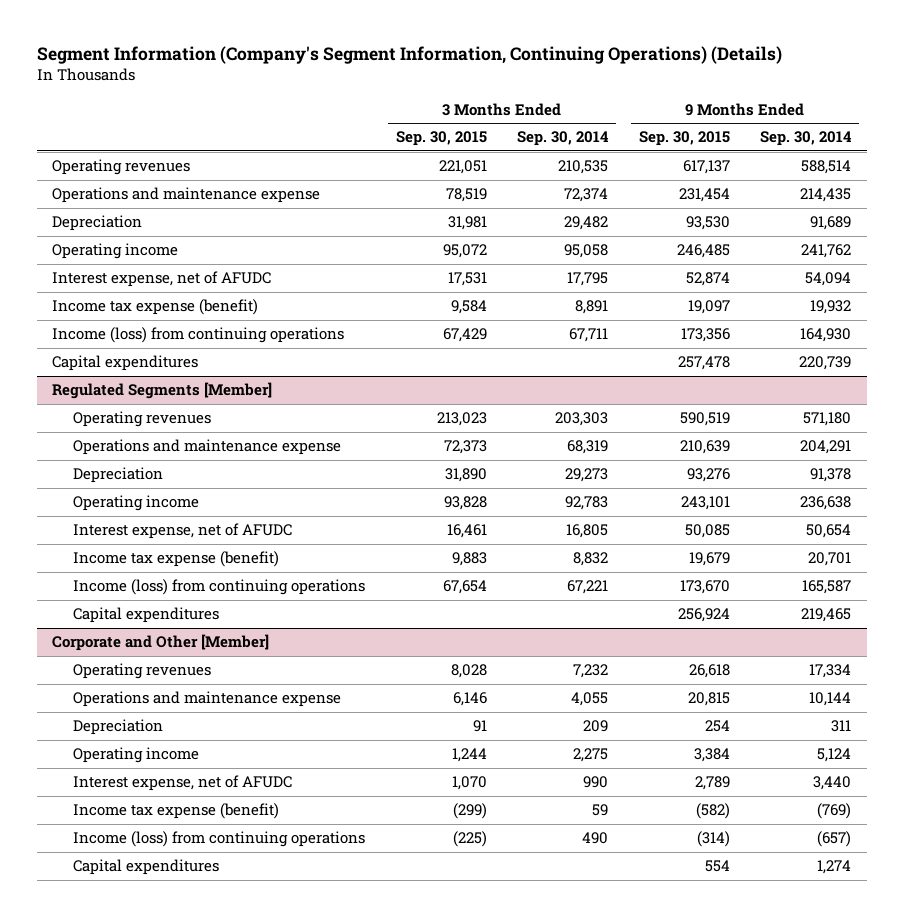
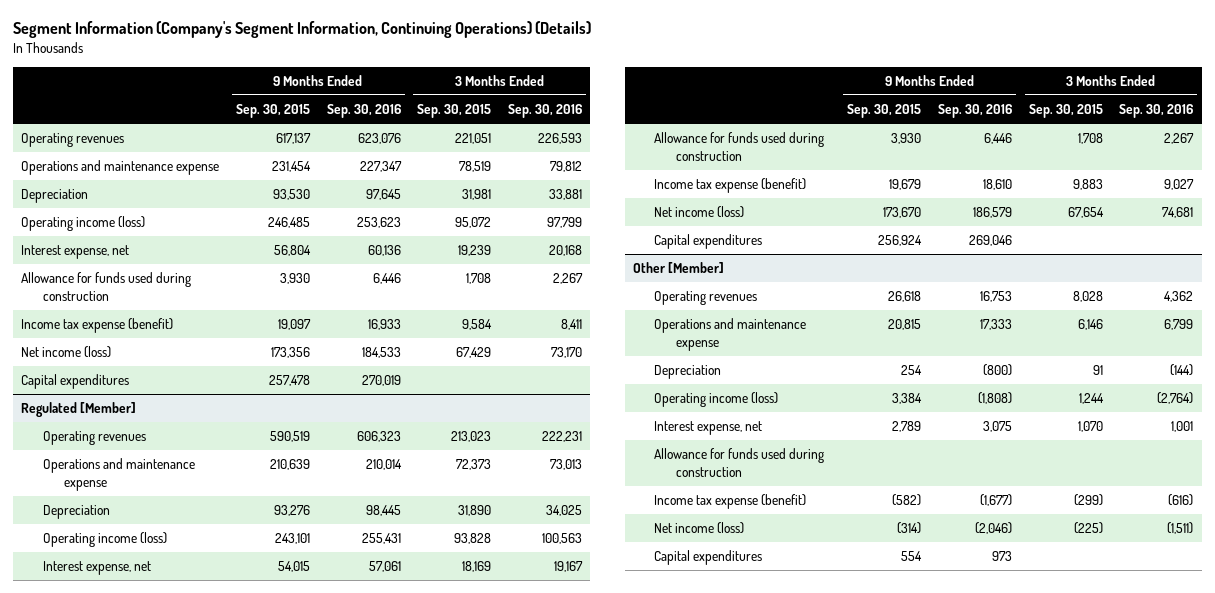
- | 3 Months Ended Sep. 30, 2015 | 3 Months Ended Sep. 30, 2014 | 9 Months Ended Sep. 30, 2015 | 9 Months Ended Sep. 30, 2014
+ | 9 Months Ended Sep. 30, 2015 | 9 Months Ended Sep. 30, 2016 | 3 Months Ended Sep. 30, 2015 | 3 Months Ended Sep. 30, 2016
- Operating income | 95,072 | 95,058 | 246,485 | 241,762
- Interest expense, net of AFUDC | 17,531 | 17,795 | 52,874 | 54,094
+ Operating income (loss) | 246,485 | 253,623 | 95,072 | 97,799
+ Interest expense, net | 56,804 | 60,136 | 19,239 | 20,168
+ Allowance for funds used during construction | 3,930 | 6,446 | 1,708 | 2,267
- Income (loss) from continuing operations | 67,429 | 67,711 | 173,356 | 164,930
+ Net income (loss) | 173,356 | 184,533 | 67,429 | 73,170
- Regulated Segments [Member]
+ Regulated [Member]
- Operating income | 93,828 | 92,783 | 243,101 | 236,638
- Interest expense, net of AFUDC | 16,461 | 16,805 | 50,085 | 50,654
+ Operating income (loss) | 243,101 | 255,431 | 93,828 | 100,563
+ Interest expense, net | 54,015 | 57,061 | 18,169 | 19,167
+ Allowance for funds used during construction | 3,930 | 6,446 | 1,708 | 2,267
- Income (loss) from continuing operations | 67,654 | 67,221 | 173,670 | 165,587
+ Net income (loss) | 173,670 | 186,579 | 67,654 | 74,681
- Corporate and Other [Member]
+ Other [Member]
- Operating income | 1,244 | 2,275 | 3,384 | 5,124
- Interest expense, net of AFUDC | 1,070 | 990 | 2,789 | 3,440
+ Operating income (loss) | 3,384 | (1,808) | 1,244 | (2,764)
+ Interest expense, net | 2,789 | 3,075 | 1,070 | 1,001
+ Allowance for funds used during construction
- Income (loss) from continuing operations | (225) | 490 | (314) | (657)
+ Net income (loss) | (314) | (2,046) | (225) | (1,511)

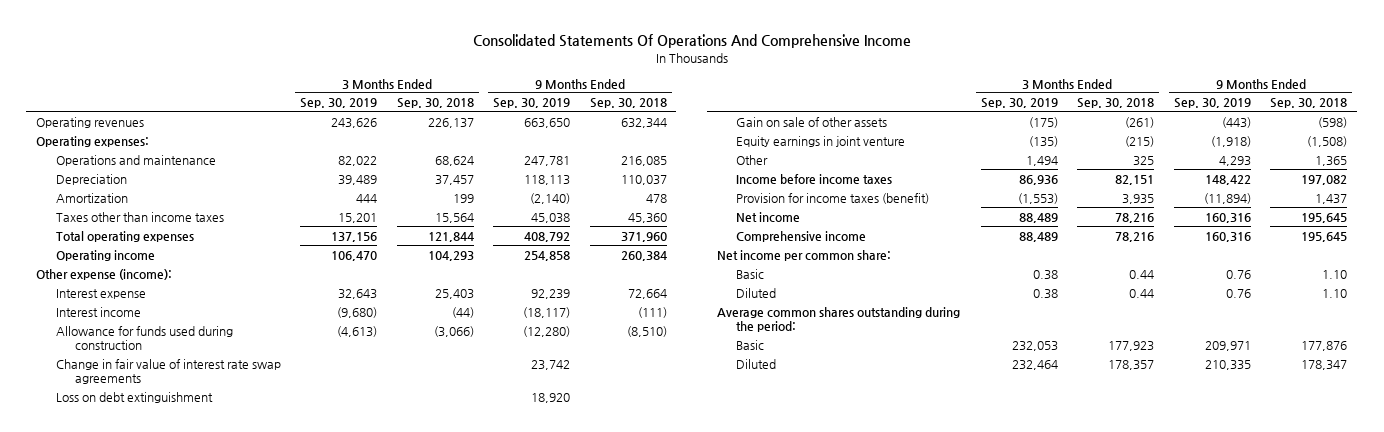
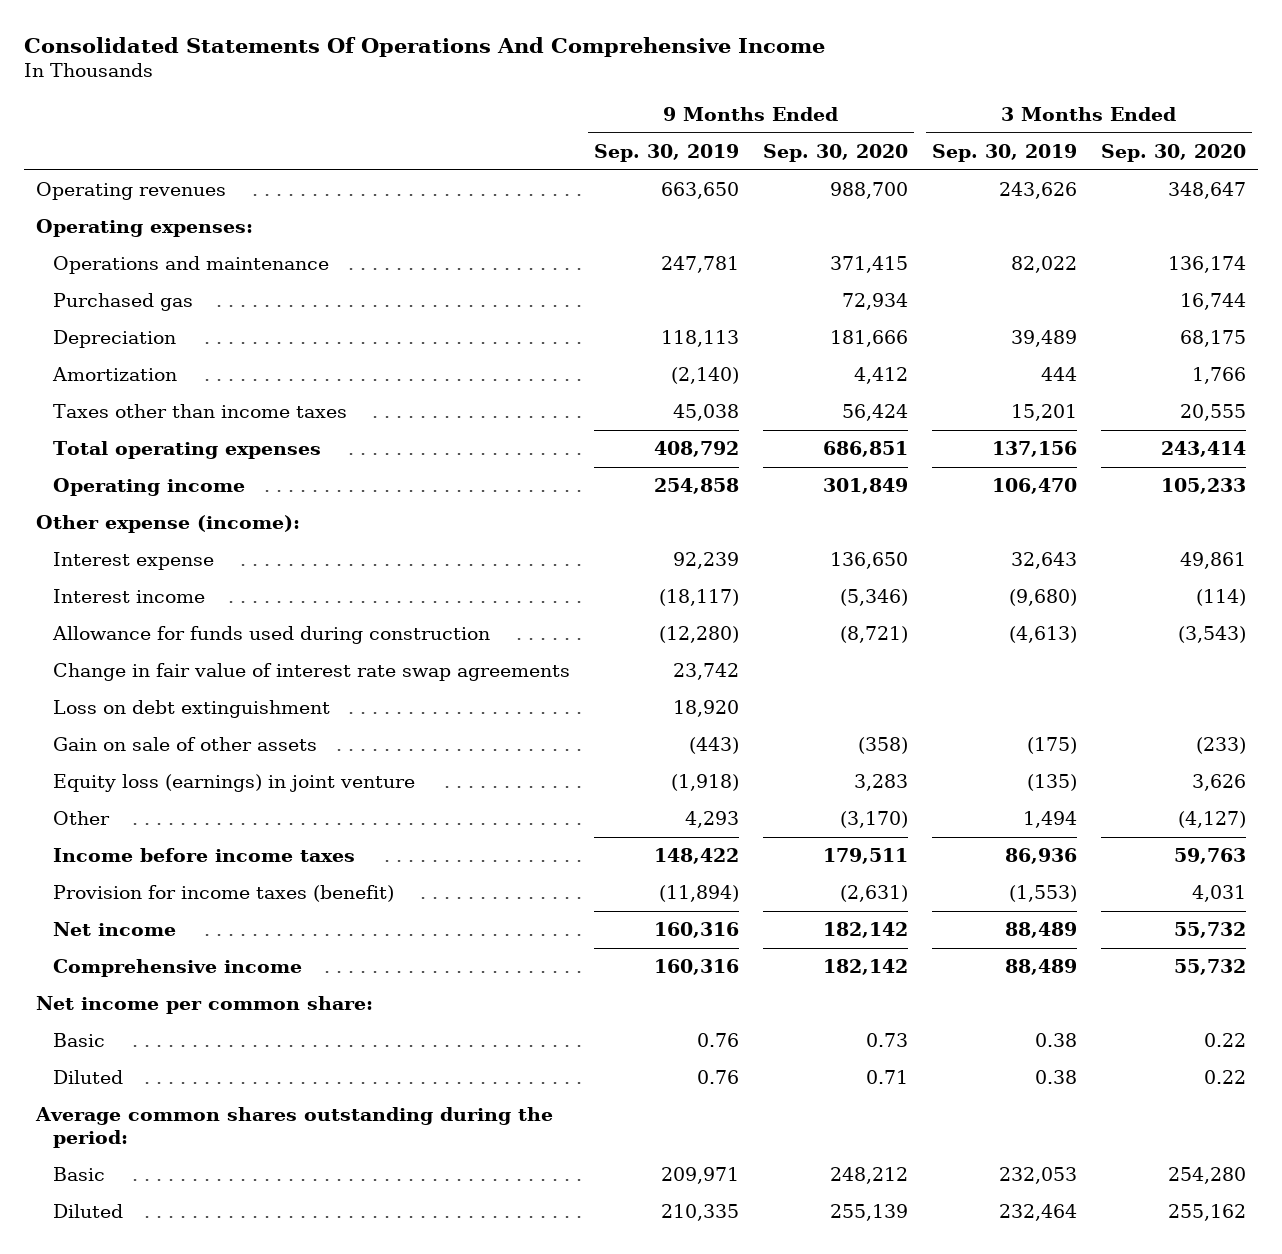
- | 3 Months Ended Sep. 30, 2019 | 3 Months Ended Sep. 30, 2018 | 9 Months Ended Sep. 30, 2019 | 9 Months Ended Sep. 30, 2018
+ | 9 Months Ended Sep. 30, 2019 | 9 Months Ended Sep. 30, 2020 | 3 Months Ended Sep. 30, 2019 | 3 Months Ended Sep. 30, 2020
+ Purchased gas | | 72,934 | | 16,744
- Equity earnings in joint venture | (135) | (215) | (1,918) | (1,508)
+ Equity loss (earnings) in joint venture | (1,918) | 3,283 | (135) | 3,626

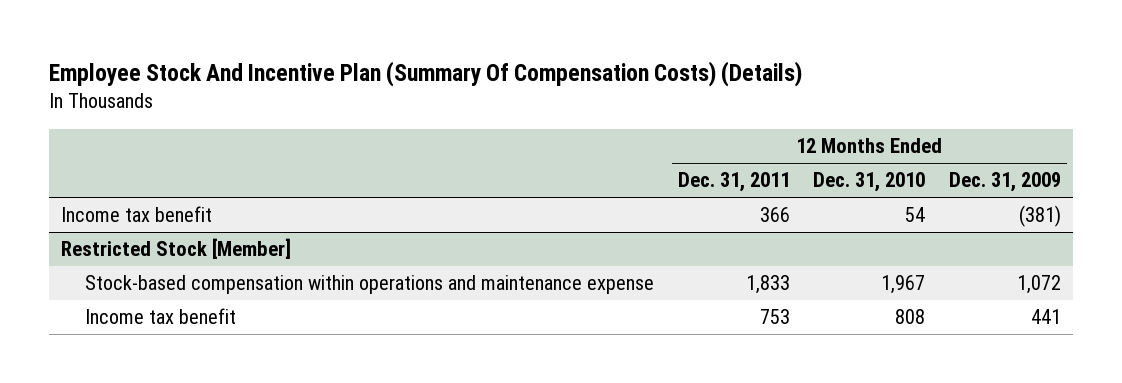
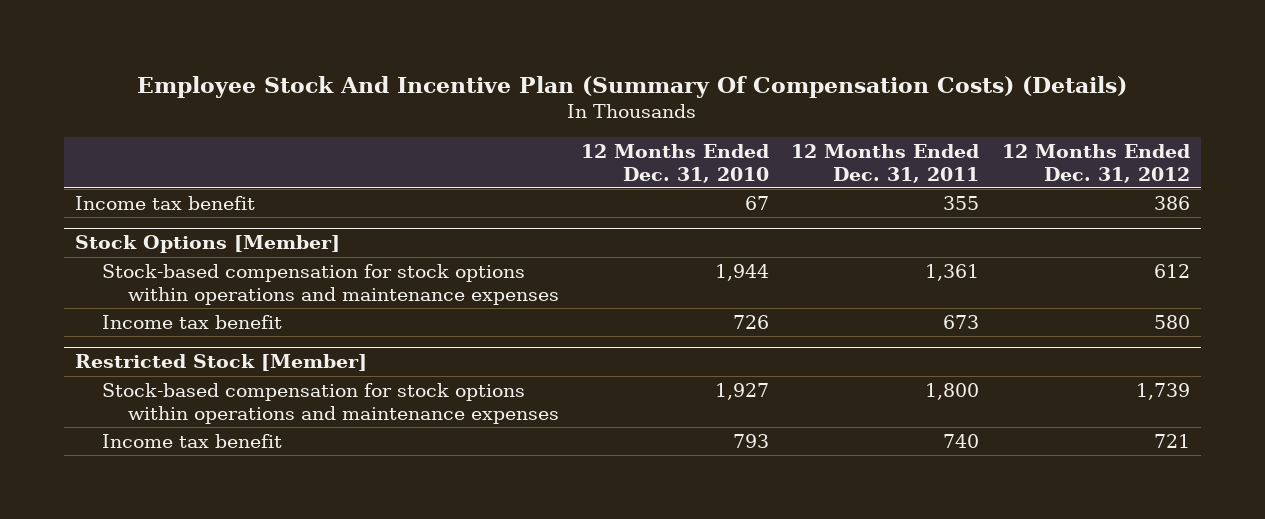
- | 12 Months Ended Dec. 31, 2011 | 12 Months Ended Dec. 31, 2010 | 12 Months Ended Dec. 31, 2009
+ | 12 Months Ended Dec. 31, 2010 | 12 Months Ended Dec. 31, 2011 | 12 Months Ended Dec. 31, 2012
- Income tax benefit | 366 | 54 | (381)
+ Income tax benefit | 67 | 355 | 386
+ Stock Options [Member]
+ Stock-based compensation for stock options within operations and maintenance expenses | 1,944 | 1,361 | 612
+ Income tax benefit | 726 | 673 | 580
@ Restricted Stock [Member]
- Stock-based compensation within operations and maintenance expense | 1,833 | 1,967 | 1,072
- Income tax benefit | 753 | 808 | 441
+ Stock-based compensation for stock options within operations and maintenance expenses | 1,927 | 1,800 | 1,739
+ Income tax benefit | 793 | 740 | 721

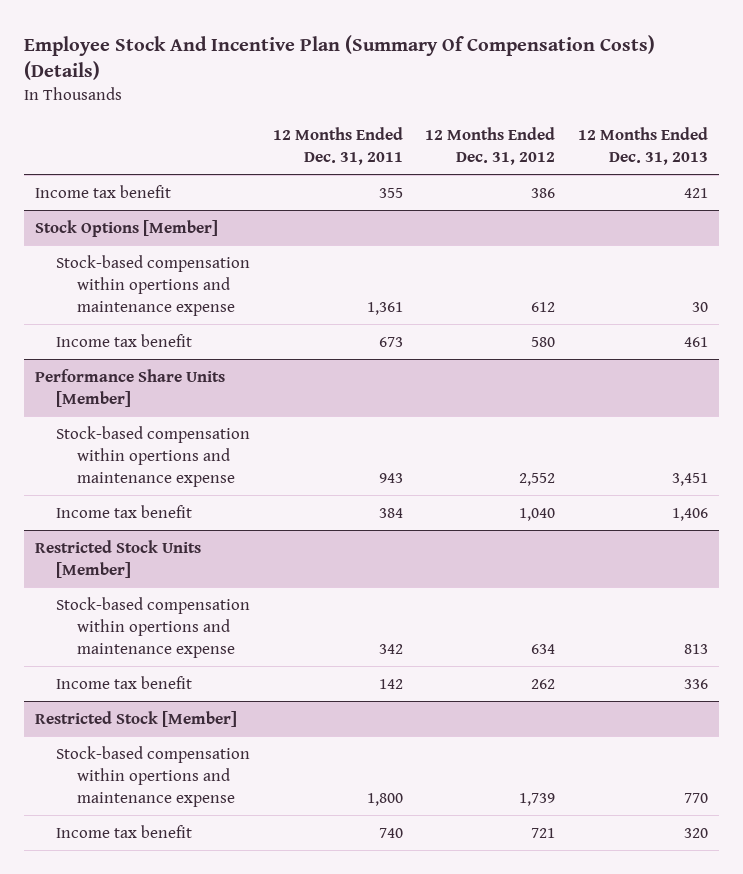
- | 12 Months Ended Dec. 31, 2010 | 12 Months Ended Dec. 31, 2011 | 12 Months Ended Dec. 31, 2012
+ | 12 Months Ended Dec. 31, 2011 | 12 Months Ended Dec. 31, 2012 | 12 Months Ended Dec. 31, 2013
@ Stock Options [Member]
- Stock-based compensation for stock options within operations and maintenance expenses | 1,944 | 1,361 | 612
+ Stock-based compensation within opertions and maintenance expense | 1,361 | 612 | 30
+ Performance Share Units [Member]
+ Stock-based compensation within opertions and maintenance expense | 943 | 2,552 | 3,451
+ Income tax benefit | 384 | 1,040 | 1,406
+ Restricted Stock Units [Member]
+ Stock-based compensation within opertions and maintenance expense | 342 | 634 | 813
+ Income tax benefit | 142 | 262 | 336
@ Restricted Stock [Member]
- Stock-based compensation for stock options within operations and maintenance expenses | 1,927 | 1,800 | 1,739
+ Stock-based compensation within opertions and maintenance expense | 1,800 | 1,739 | 770

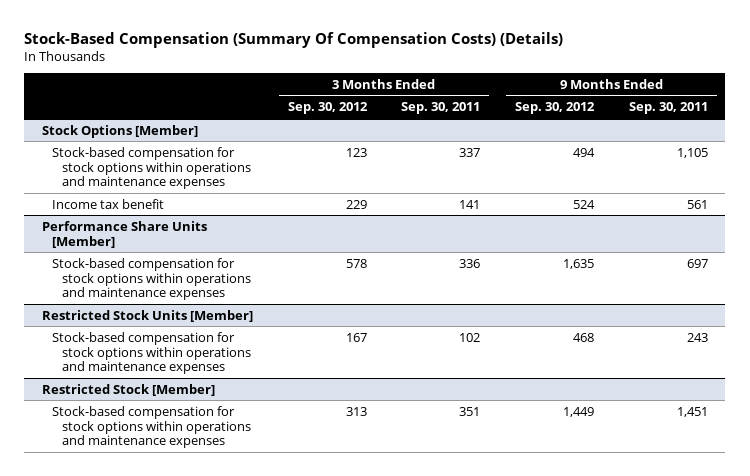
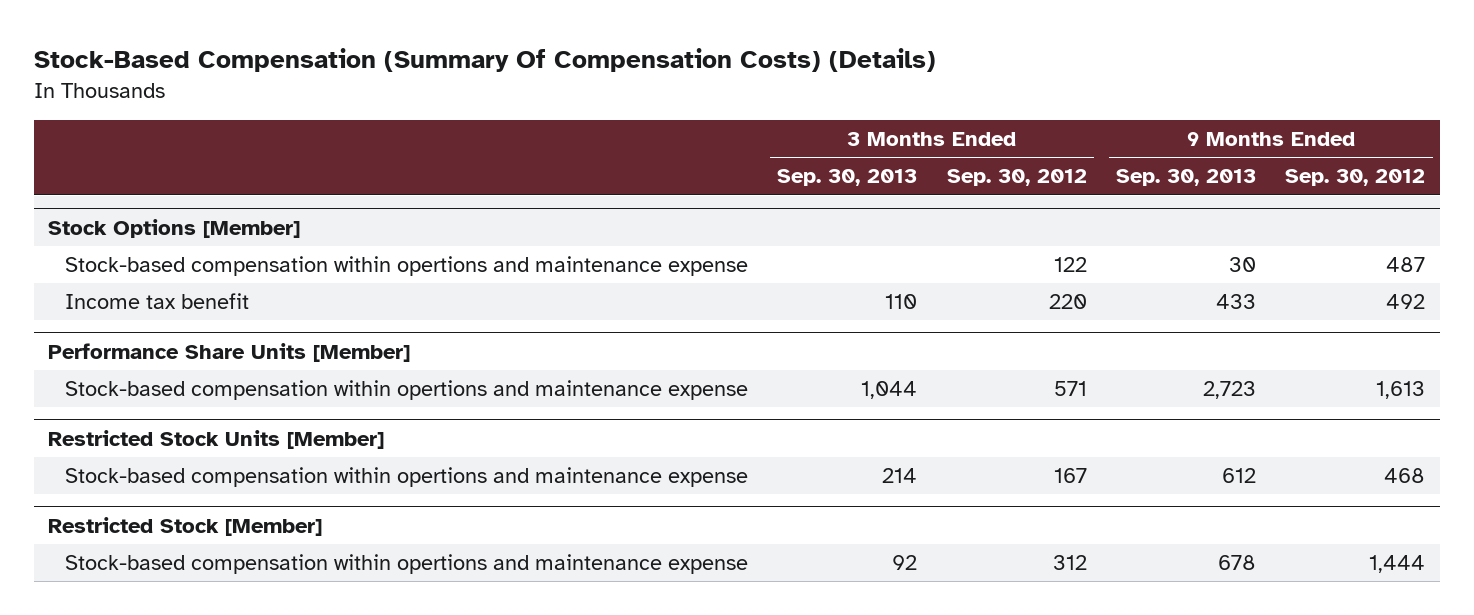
- | 3 Months Ended Sep. 30, 2012 | 3 Months Ended Sep. 30, 2011 | 9 Months Ended Sep. 30, 2012 | 9 Months Ended Sep. 30, 2011
+ | 3 Months Ended Sep. 30, 2013 | 3 Months Ended Sep. 30, 2012 | 9 Months Ended Sep. 30, 2013 | 9 Months Ended Sep. 30, 2012
@ Stock Options [Member]
- Stock-based compensation for stock options within operations and maintenance expenses | 123 | 337 | 494 | 1,105
- Income tax benefit | 229 | 141 | 524 | 561
+ Stock-based compensation within opertions and maintenance expense | | 122 | 30 | 487
+ Income tax benefit | 110 | 220 | 433 | 492
@ Performance Share Units [Member]
- Stock-based compensation for stock options within operations and maintenance expenses | 578 | 336 | 1,635 | 697
+ Stock-based compensation within opertions and maintenance expense | 1,044 | 571 | 2,723 | 1,613
@ Restricted Stock Units [Member]
- Stock-based compensation for stock options within operations and maintenance expenses | 167 | 102 | 468 | 243
+ Stock-based compensation within opertions and maintenance expense | 214 | 167 | 612 | 468
@ Restricted Stock [Member]
- Stock-based compensation for stock options within operations and maintenance expenses | 313 | 351 | 1,449 | 1,451
+ Stock-based compensation within opertions and maintenance expense | 92 | 312 | 678 | 1,444

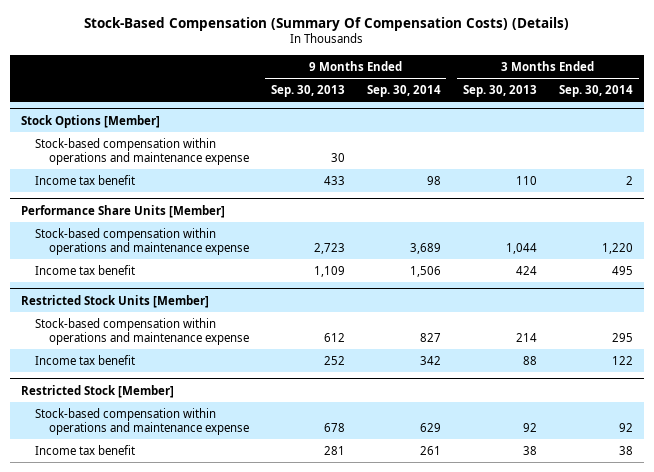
- | 3 Months Ended Sep. 30, 2013 | 3 Months Ended Sep. 30, 2012 | 9 Months Ended Sep. 30, 2013 | 9 Months Ended Sep. 30, 2012
+ | 9 Months Ended Sep. 30, 2013 | 9 Months Ended Sep. 30, 2014 | 3 Months Ended Sep. 30, 2013 | 3 Months Ended Sep. 30, 2014
@ Stock Options [Member]
- Stock-based compensation within opertions and maintenance expense | | 122 | 30 | 487
+ Stock-based compensation within operations and maintenance expense | 30 | | |
@ Performance Share Units [Member]
- Stock-based compensation within opertions and maintenance expense | 1,044 | 571 | 2,723 | 1,613
+ Stock-based compensation within operations and maintenance expense | 2,723 | 3,689 | 1,044 | 1,220
+ Income tax benefit | 1,109 | 1,506 | 424 | 495
@ Restricted Stock Units [Member]
- Stock-based compensation within opertions and maintenance expense | 214 | 167 | 612 | 468
+ Stock-based compensation within operations and maintenance expense | 612 | 827 | 214 | 295
+ Income tax benefit | 252 | 342 | 88 | 122
@ Restricted Stock [Member]
- Stock-based compensation within opertions and maintenance expense | 92 | 312 | 678 | 1,444
+ Stock-based compensation within operations and maintenance expense | 678 | 629 | 92 | 92
+ Income tax benefit | 281 | 261 | 38 | 38

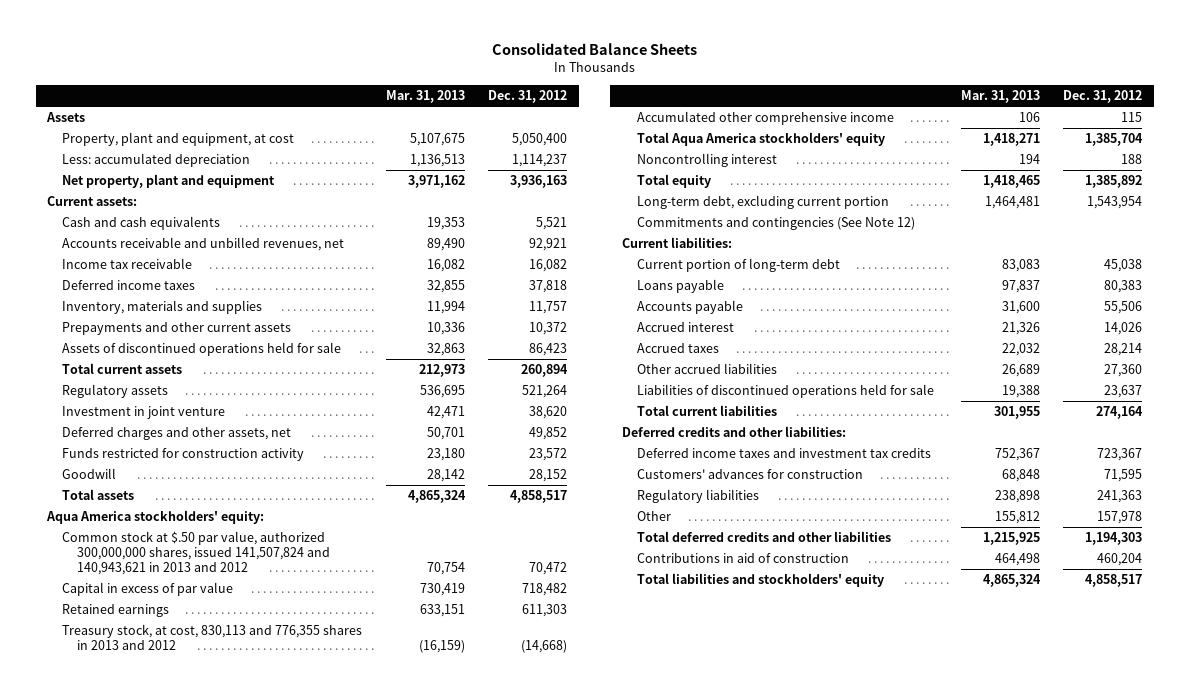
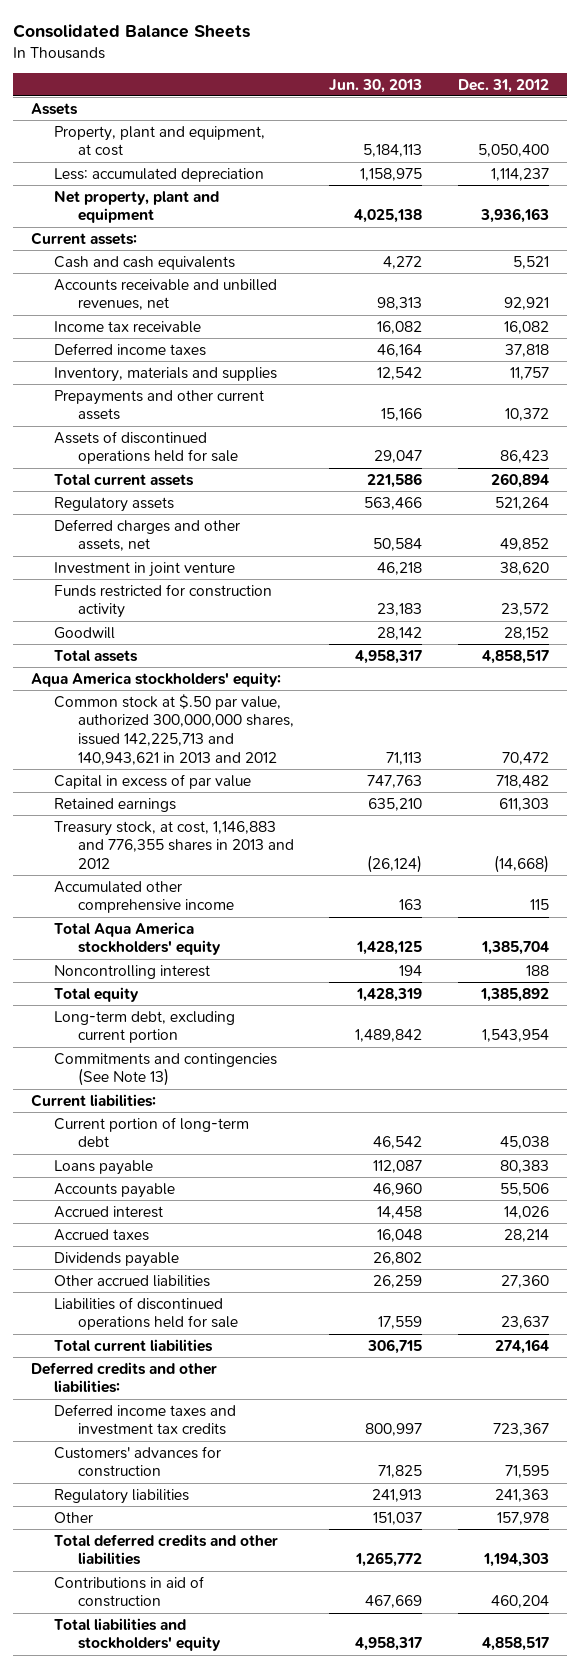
- | Mar. 31, 2013 | Dec. 31, 2012
+ | Jun. 30, 2013 | Dec. 31, 2012
moved down: Investment in joint venture | 46,218 | 38,620
- Common stock at $.50 par value, authorized 300,000,000 shares, issued 141,507,824 and 140,943,621 in 2013 and 2012 | 70,754 | 70,472
+ Common stock at $.50 par value, authorized 300,000,000 shares, issued 142,225,713 and 140,943,621 in 2013 and 2012 | 71,113 | 70,472
- Treasury stock, at cost, 830,113 and 776,355 shares in 2013 and 2012 | (16,159) | (14,668)
+ Treasury stock, at cost, 1,146,883 and 776,355 shares in 2013 and 2012 | (26,124) | (14,668)
- Commitments and contingencies (See Note 12)
+ Commitments and contingencies (See Note 13)
+ Dividends payable | 26,802 |

